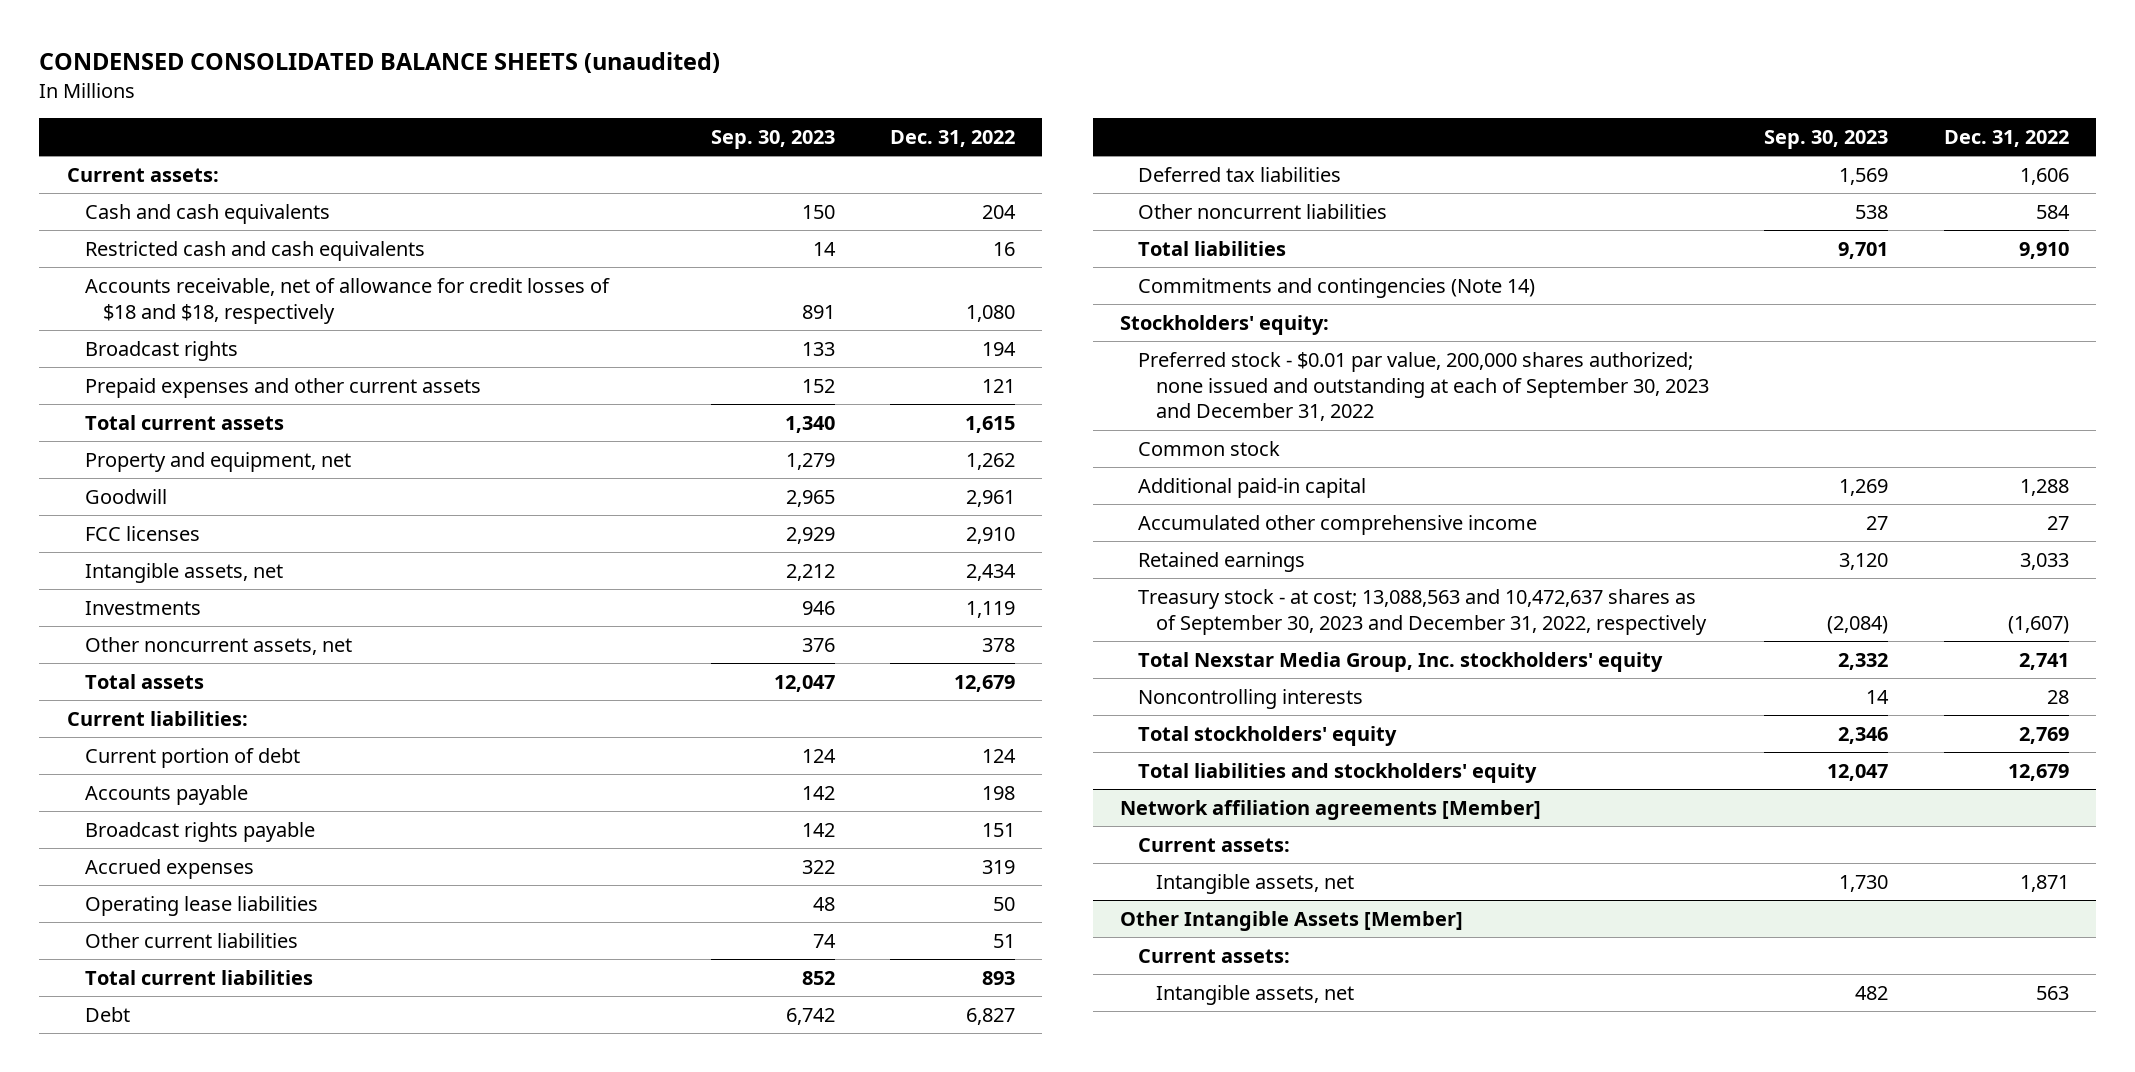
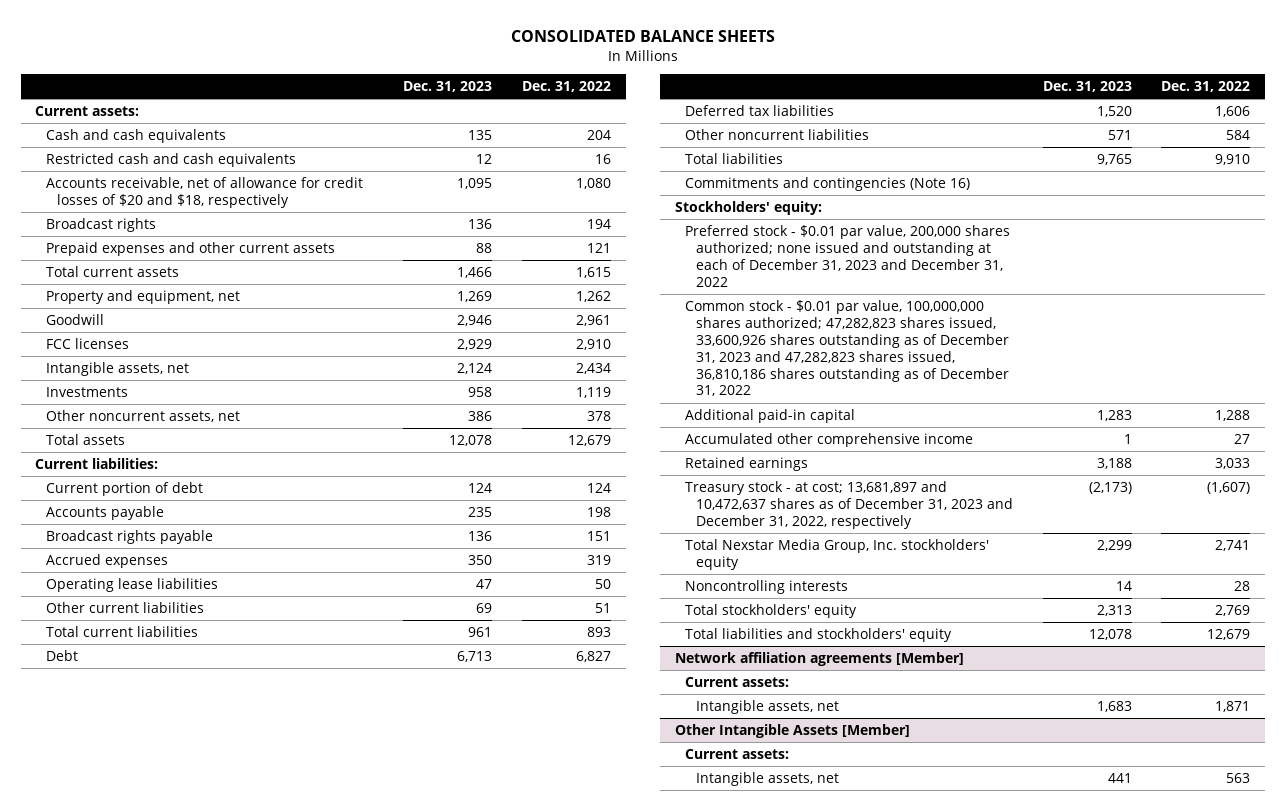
- CONDENSED CONSOLIDATED BALANCE SHEETS (unaudited)
+ CONSOLIDATED BALANCE SHEETS
- | Sep. 30, 2023 | Dec. 31, 2022
+ | Dec. 31, 2023 | Dec. 31, 2022
- Accounts receivable, net of allowance for credit losses of $18 and $18, respectively | 891 | 1,080
+ Accounts receivable, net of allowance for credit losses of $20 and $18, respectively | 1,095 | 1,080
- Commitments and contingencies (Note 14)
+ Commitments and contingencies (Note 16)
- Preferred stock - $0.01 par value, 200,000 shares authorized; none issued and outstanding at each of September 30, 2023 and December 31, 2022
- Common stock
+ Preferred stock - $0.01 par value, 200,000 shares authorized; none issued and outstanding at each of December 31, 2023 and December 31, 2022
+ Common stock - $0.01 par value, 100,000,000 shares authorized; 47,282,823 shares issued, 33,600,926 shares outstanding as of December 31, 2023 and 47,282,823 shares issued, 36,810,186 shares outstanding as of December 31, 2022
- Treasury stock - at cost; 13,088,563 and 10,472,637 shares as of September 30, 2023 and December 31, 2022, respectively | (2,084) | (1,607)
+ Treasury stock - at cost; 13,681,897 and 10,472,637 shares as of December 31, 2023 and December 31, 2022, respectively | (2,173) | (1,607)

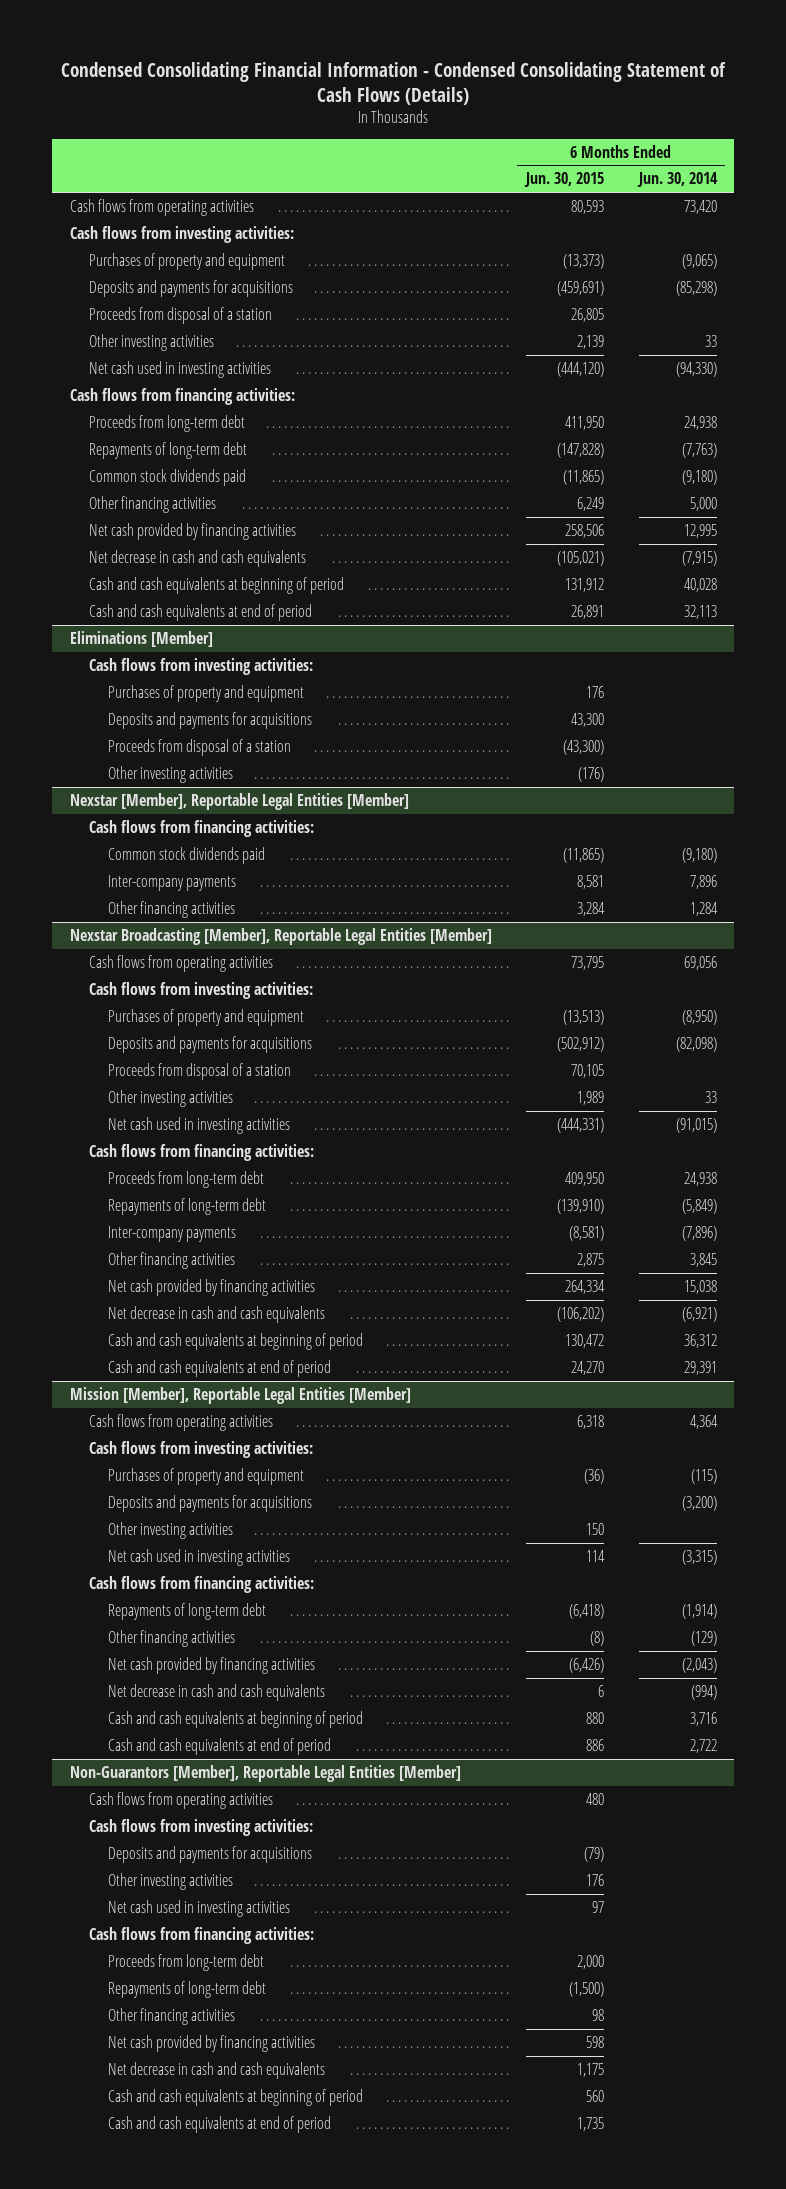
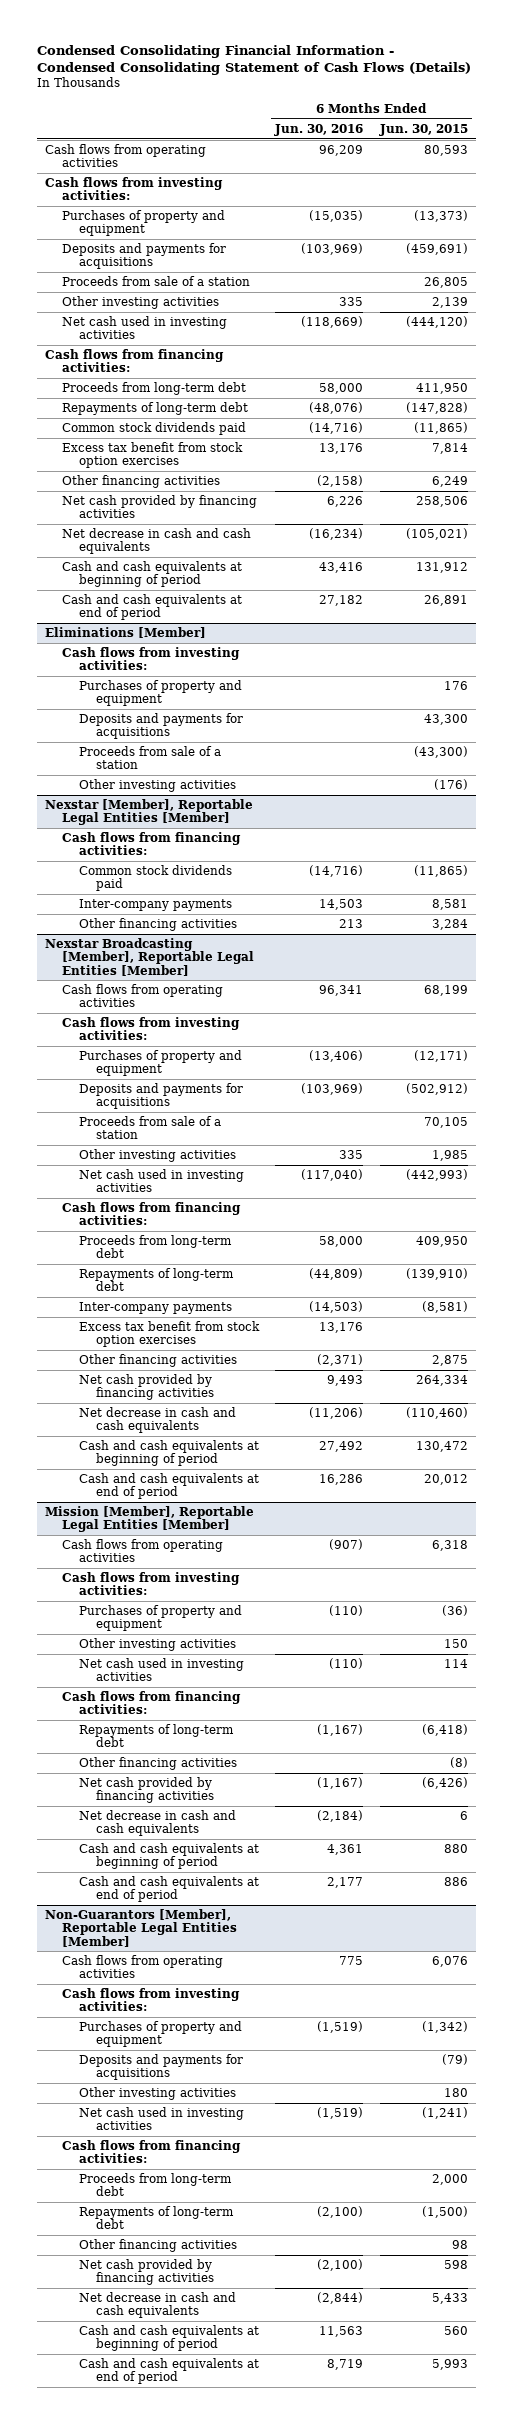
- | 6 Months Ended Jun. 30, 2015 | 6 Months Ended Jun. 30, 2014
+ | 6 Months Ended Jun. 30, 2016 | 6 Months Ended Jun. 30, 2015
- Proceeds from disposal of a station | 26,805 |
+ Proceeds from sale of a station | | 26,805
+ Excess tax benefit from stock option exercises | 13,176 | 7,814
@ Eliminations [Member]
- Proceeds from disposal of a station | (43,300) |
+ Proceeds from sale of a station | | (43,300)
@ Nexstar Broadcasting [Member], Reportable Legal Entities [Member]
- Cash flows from operating activities | 73,795 | 69,056
+ Cash flows from operating activities | 96,341 | 68,199
- Purchases of property and equipment | (13,513) | (8,950)
+ Purchases of property and equipment | (13,406) | (12,171)
- Proceeds from disposal of a station | 70,105 |
- Other investing activities | 1,989 | 33
- Net cash used in investing activities | (444,331) | (91,015)
+ Proceeds from sale of a station | | 70,105
+ Other investing activities | 335 | 1,985
+ Net cash used in investing activities | (117,040) | (442,993)
+ Excess tax benefit from stock option exercises | 13,176 |
- Net decrease in cash and cash equivalents | (106,202) | (6,921)
+ Net decrease in cash and cash equivalents | (11,206) | (110,460)
- Cash and cash equivalents at end of period | 24,270 | 29,391
+ Cash and cash equivalents at end of period | 16,286 | 20,012
@ Mission [Member], Reportable Legal Entities [Member]
- Deposits and payments for acquisitions | | (3,200)
@ Non-Guarantors [Member], Reportable Legal Entities [Member]
- Cash flows from operating activities | 480 |
+ Cash flows from operating activities | 775 | 6,076
+ Purchases of property and equipment | (1,519) | (1,342)
- Other investing activities | 176 |
- Net cash used in investing activities | 97 |
+ Other investing activities | | 180
+ Net cash used in investing activities | (1,519) | (1,241)
- Net decrease in cash and cash equivalents | 1,175 |
+ Net decrease in cash and cash equivalents | (2,844) | 5,433
- Cash and cash equivalents at end of period | 1,735 |
+ Cash and cash equivalents at end of period | 8,719 | 5,993

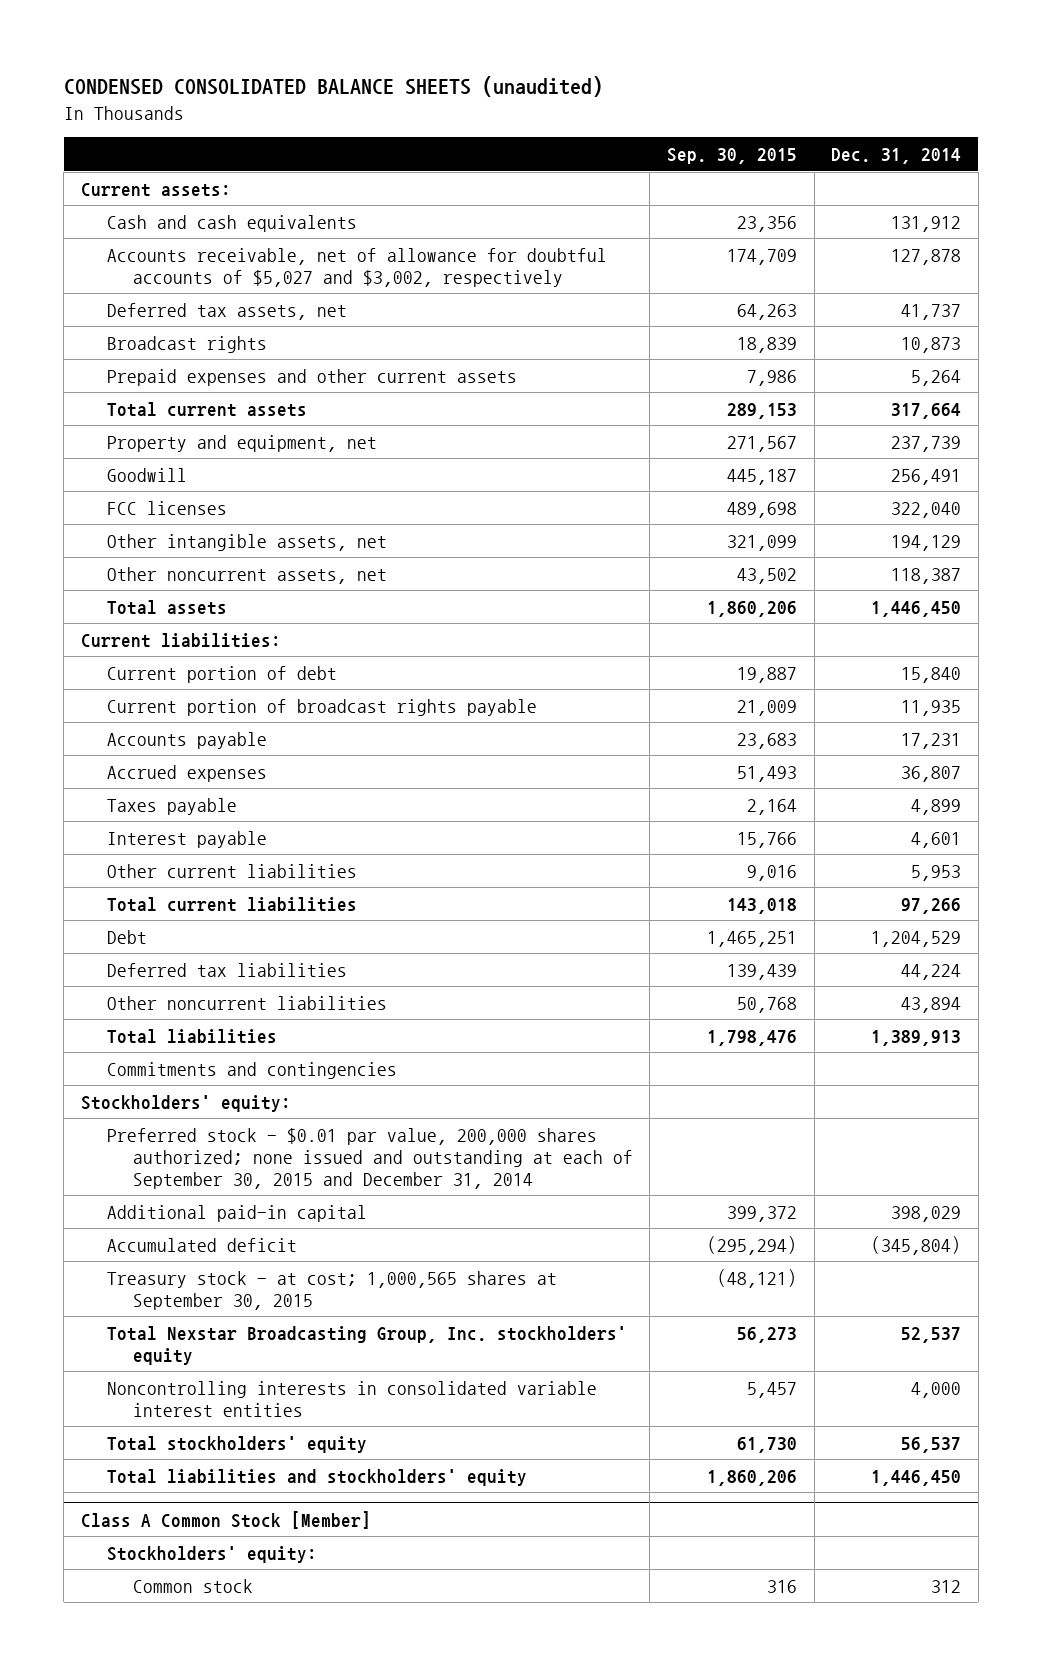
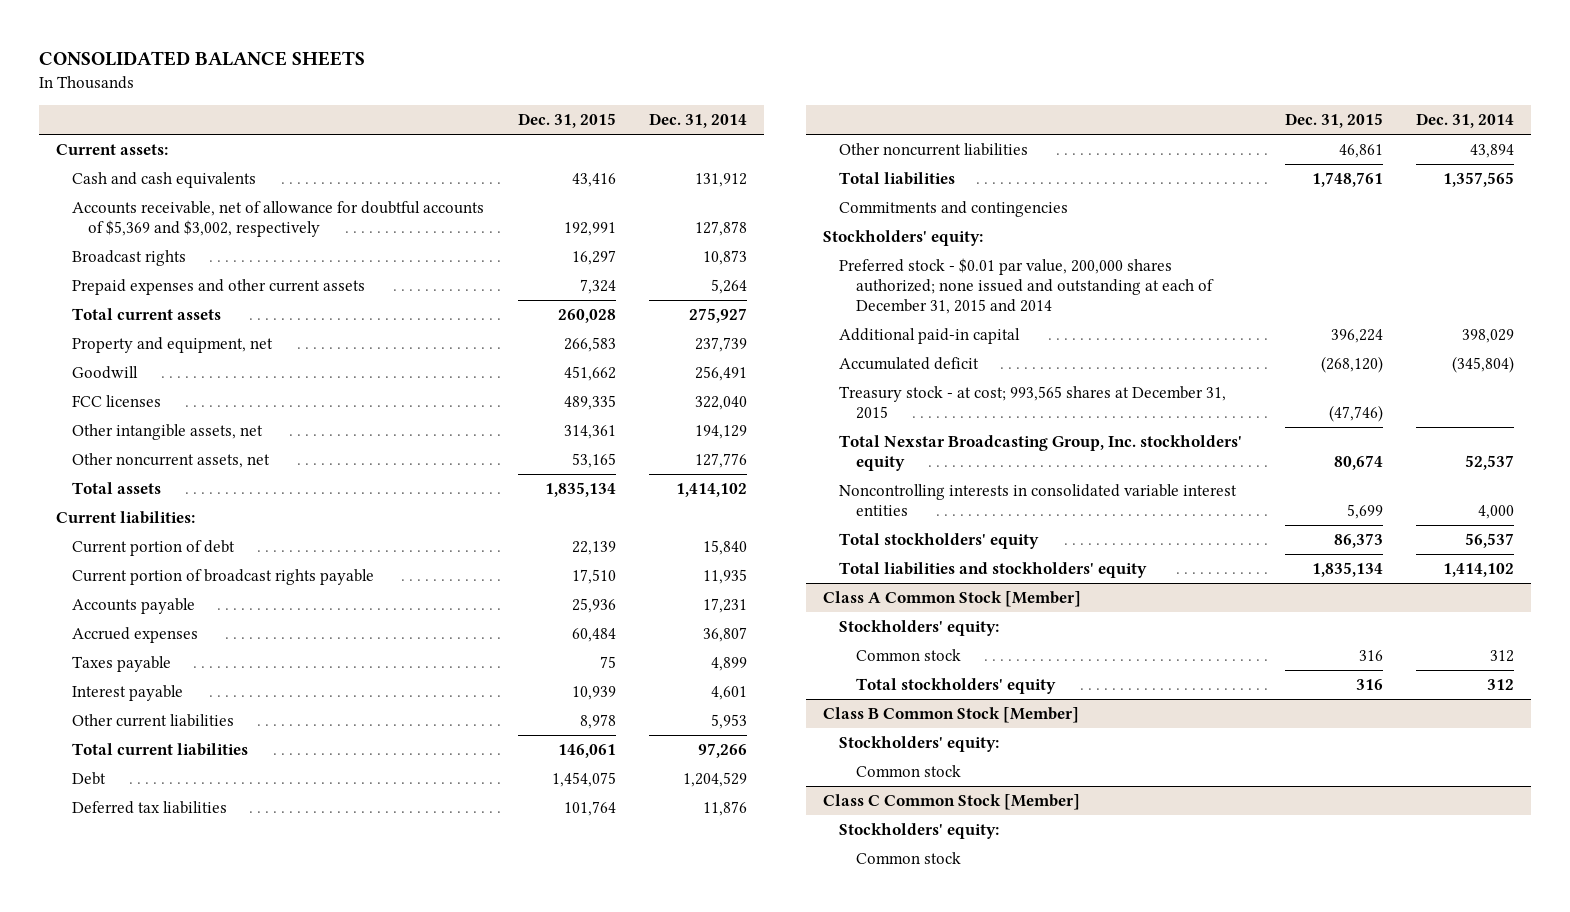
- CONDENSED CONSOLIDATED BALANCE SHEETS (unaudited)
+ CONSOLIDATED BALANCE SHEETS
- | Sep. 30, 2015 | Dec. 31, 2014
+ | Dec. 31, 2015 | Dec. 31, 2014
- Accounts receivable, net of allowance for doubtful accounts of $5,027 and $3,002, respectively | 174,709 | 127,878
- Deferred tax assets, net | 64,263 | 41,737
+ Accounts receivable, net of allowance for doubtful accounts of $5,369 and $3,002, respectively | 192,991 | 127,878
- Total current assets | 289,153 | 317,664
+ Total current assets | 260,028 | 275,927
- Other noncurrent assets, net | 43,502 | 118,387
- Total assets | 1,860,206 | 1,446,450
+ Other noncurrent assets, net | 53,165 | 127,776
+ Total assets | 1,835,134 | 1,414,102
- Deferred tax liabilities | 139,439 | 44,224
+ Deferred tax liabilities | 101,764 | 11,876
- Total liabilities | 1,798,476 | 1,389,913
+ Total liabilities | 1,748,761 | 1,357,565
- Preferred stock - $0.01 par value, 200,000 shares authorized; none issued and outstanding at each of September 30, 2015 and December 31, 2014
+ Preferred stock - $0.01 par value, 200,000 shares authorized; none issued and outstanding at each of December 31, 2015 and 2014
- Treasury stock - at cost; 1,000,565 shares at September 30, 2015 | (48,121) |
+ Treasury stock - at cost; 993,565 shares at December 31, 2015 | (47,746) |
- Total liabilities and stockholders' equity | 1,860,206 | 1,446,450
+ Total liabilities and stockholders' equity | 1,835,134 | 1,414,102
@ Class A Common Stock [Member]
+ Total stockholders' equity | 316 | 312
+ Class B Common Stock [Member]
+ Stockholders' equity:
+ Common stock
+ Class C Common Stock [Member]
+ Stockholders' equity:
+ Common stock

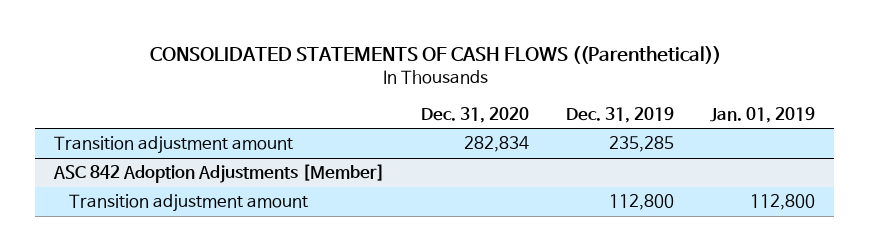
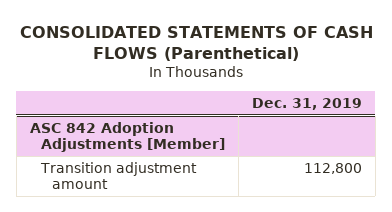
- CONSOLIDATED STATEMENTS OF CASH FLOWS ((Parenthetical))
+ CONSOLIDATED STATEMENTS OF CASH FLOWS (Parenthetical)
- | Dec. 31, 2020 | Dec. 31, 2019 | Jan. 01, 2019
+ | Dec. 31, 2019
- Transition adjustment amount | 282,834 | 235,285 |

